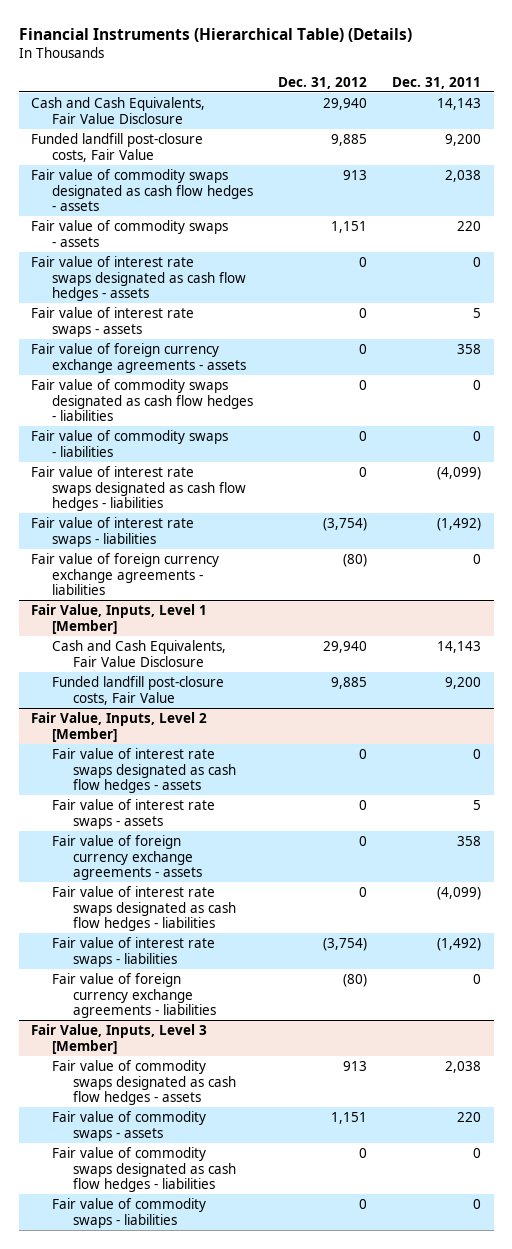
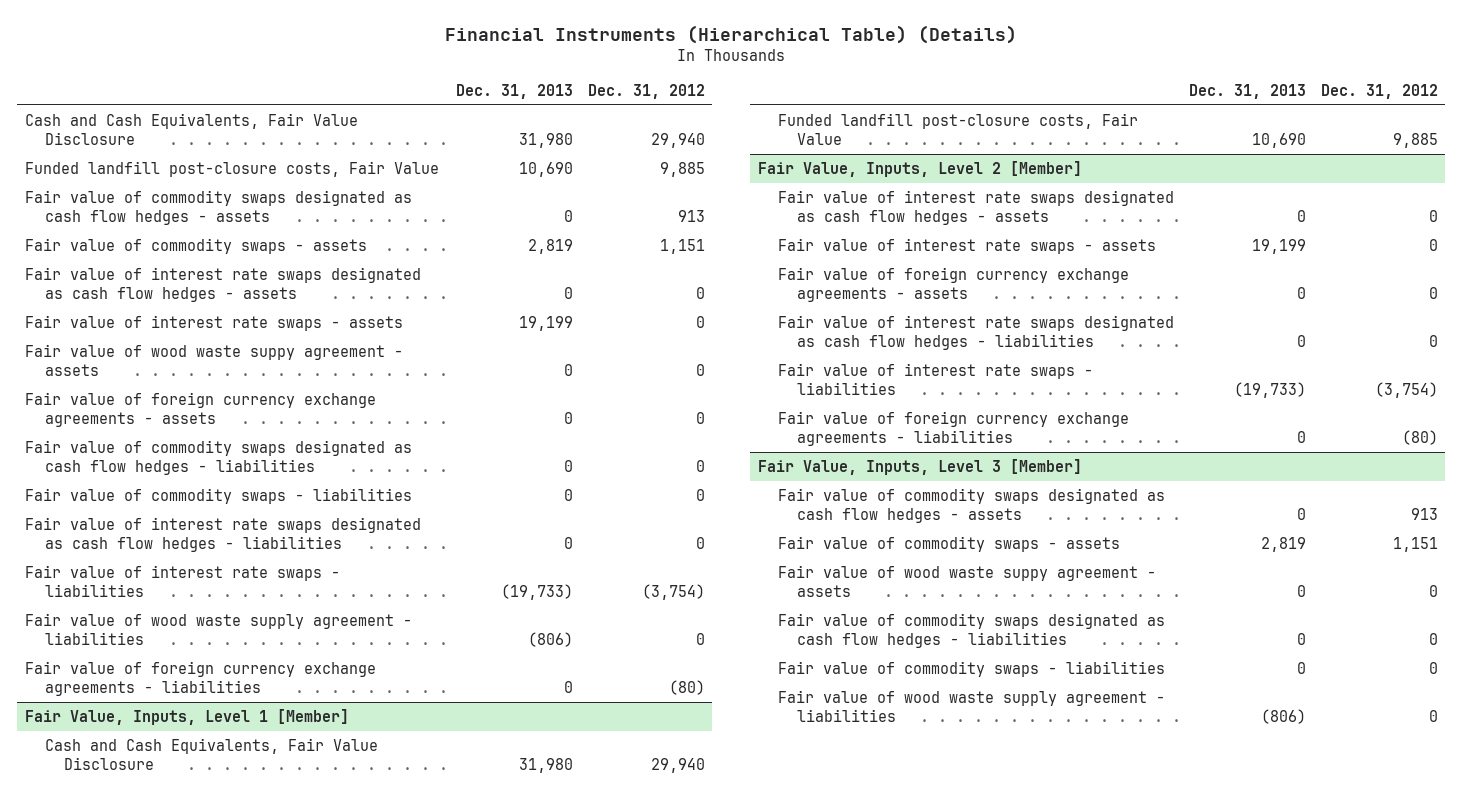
- | Dec. 31, 2012 | Dec. 31, 2011
+ | Dec. 31, 2013 | Dec. 31, 2012
+ Fair value of wood waste suppy agreement - assets | 0 | 0
+ Fair value of wood waste supply agreement - liabilities | (806) | 0
@ Fair Value, Inputs, Level 3 [Member]
+ Fair value of wood waste suppy agreement - assets | 0 | 0
+ Fair value of wood waste supply agreement - liabilities | (806) | 0

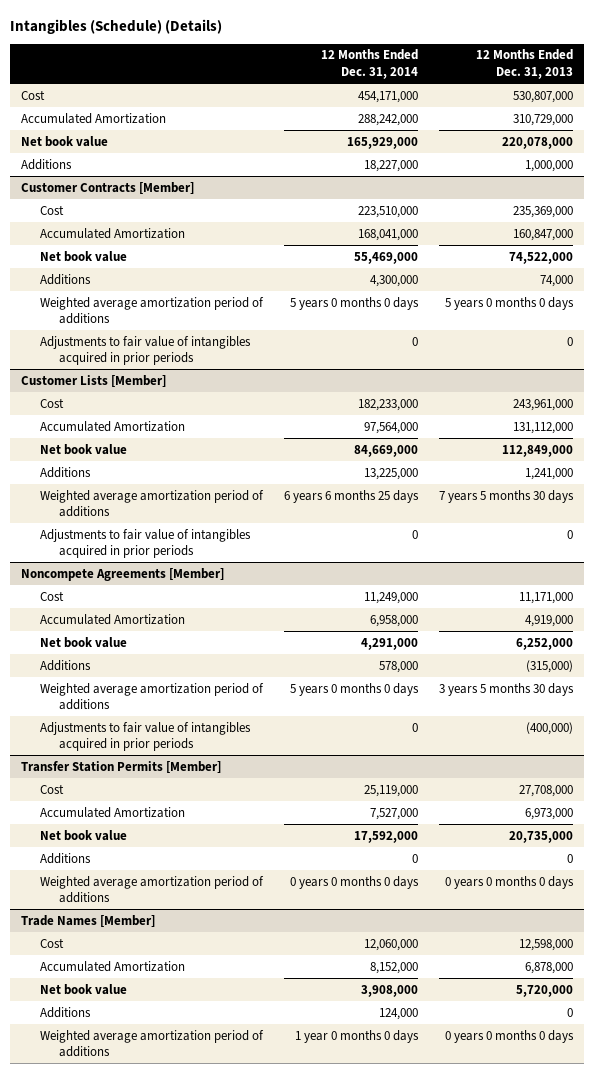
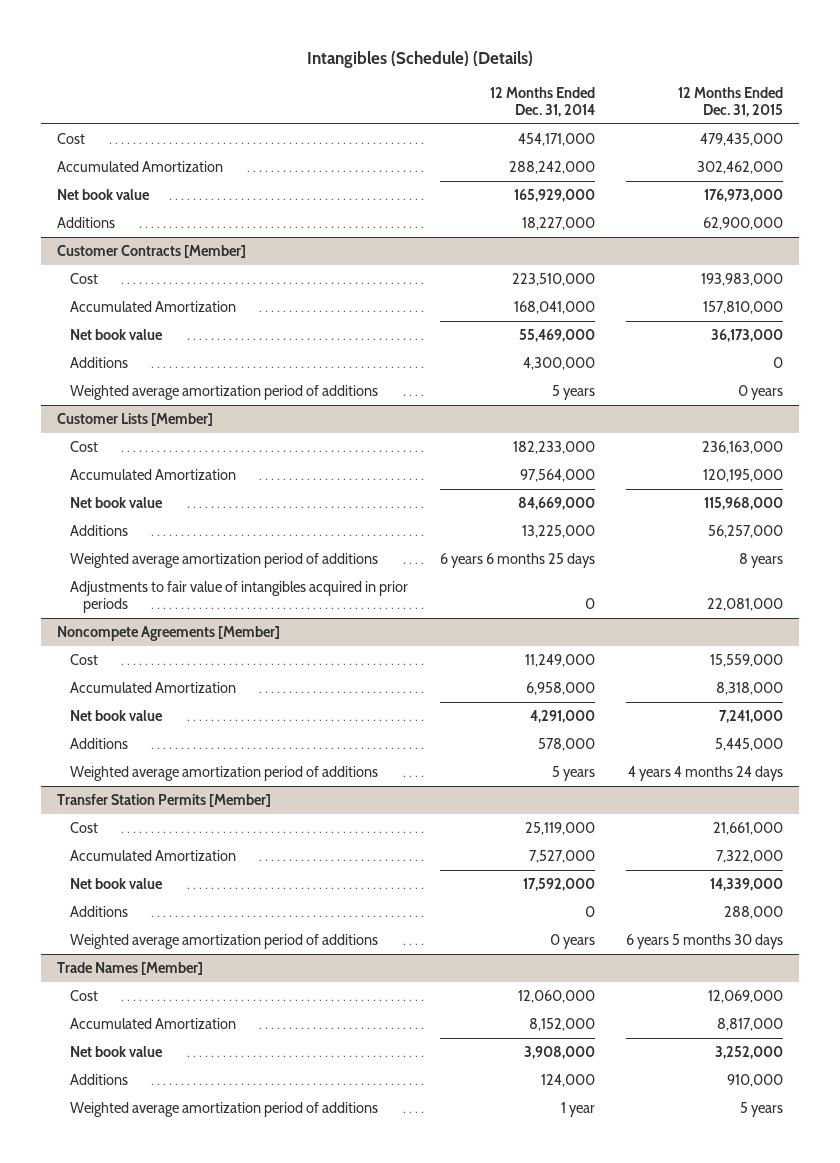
- | 12 Months Ended Dec. 31, 2014 | 12 Months Ended Dec. 31, 2013
+ | 12 Months Ended Dec. 31, 2014 | 12 Months Ended Dec. 31, 2015
@ Customer Contracts [Member]
- Weighted average amortization period of additions | 5 years 0 months 0 days | 5 years 0 months 0 days
- Adjustments to fair value of intangibles acquired in prior periods | 0 | 0
+ Weighted average amortization period of additions | 5 years | 0 years
@ Noncompete Agreements [Member]
- Weighted average amortization period of additions | 5 years 0 months 0 days | 3 years 5 months 30 days
- Adjustments to fair value of intangibles acquired in prior periods | 0 | (400,000)
+ Weighted average amortization period of additions | 5 years | 4 years 4 months 24 days
@ Transfer Station Permits [Member]
- Weighted average amortization period of additions | 0 years 0 months 0 days | 0 years 0 months 0 days
+ Weighted average amortization period of additions | 0 years | 6 years 5 months 30 days
@ Trade Names [Member]
- Weighted average amortization period of additions | 1 year 0 months 0 days | 0 years 0 months 0 days
+ Weighted average amortization period of additions | 1 year | 5 years

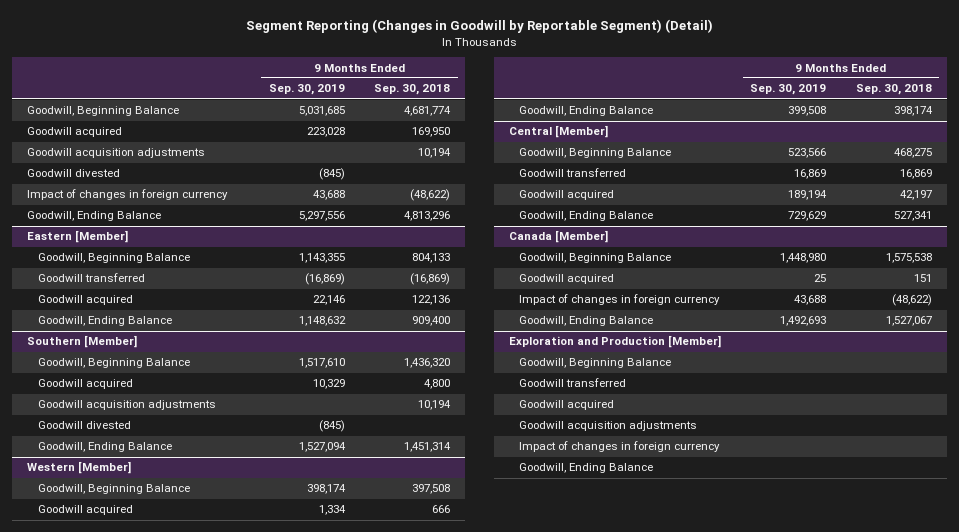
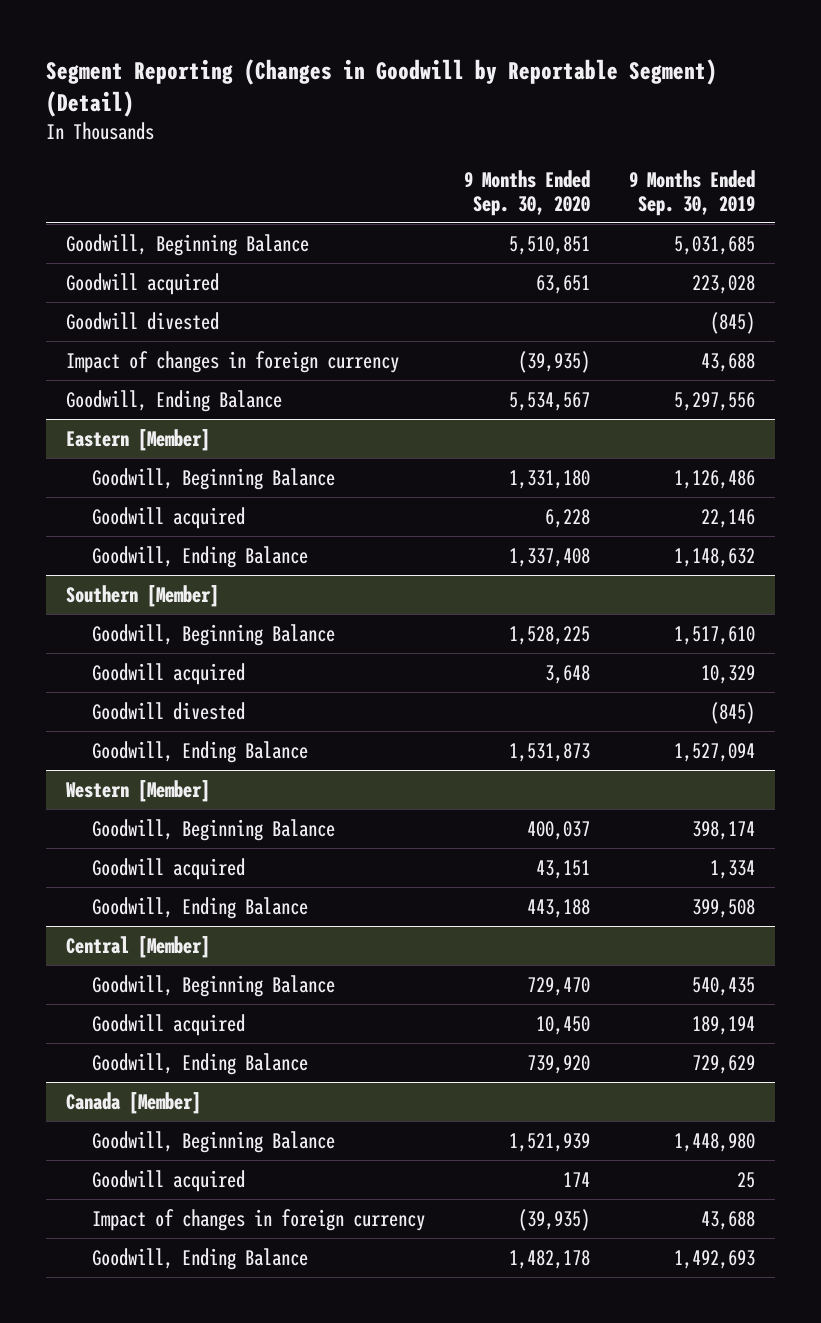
- | 9 Months Ended Sep. 30, 2019 | 9 Months Ended Sep. 30, 2018
+ | 9 Months Ended Sep. 30, 2020 | 9 Months Ended Sep. 30, 2019
- Goodwill acquisition adjustments | | 10,194
@ Eastern [Member]
- Goodwill, Beginning Balance | 1,143,355 | 804,133
- Goodwill transferred | (16,869) | (16,869)
+ Goodwill, Beginning Balance | 1,331,180 | 1,126,486
@ Southern [Member]
- Goodwill acquisition adjustments | | 10,194
@ Central [Member]
- Goodwill, Beginning Balance | 523,566 | 468,275
- Goodwill transferred | 16,869 | 16,869
+ Goodwill, Beginning Balance | 729,470 | 540,435
- Exploration and Production [Member]
- Goodwill, Beginning Balance
- Goodwill transferred
- Goodwill acquired
- Goodwill acquisition adjustments
- Impact of changes in foreign currency
- Goodwill, Ending Balance

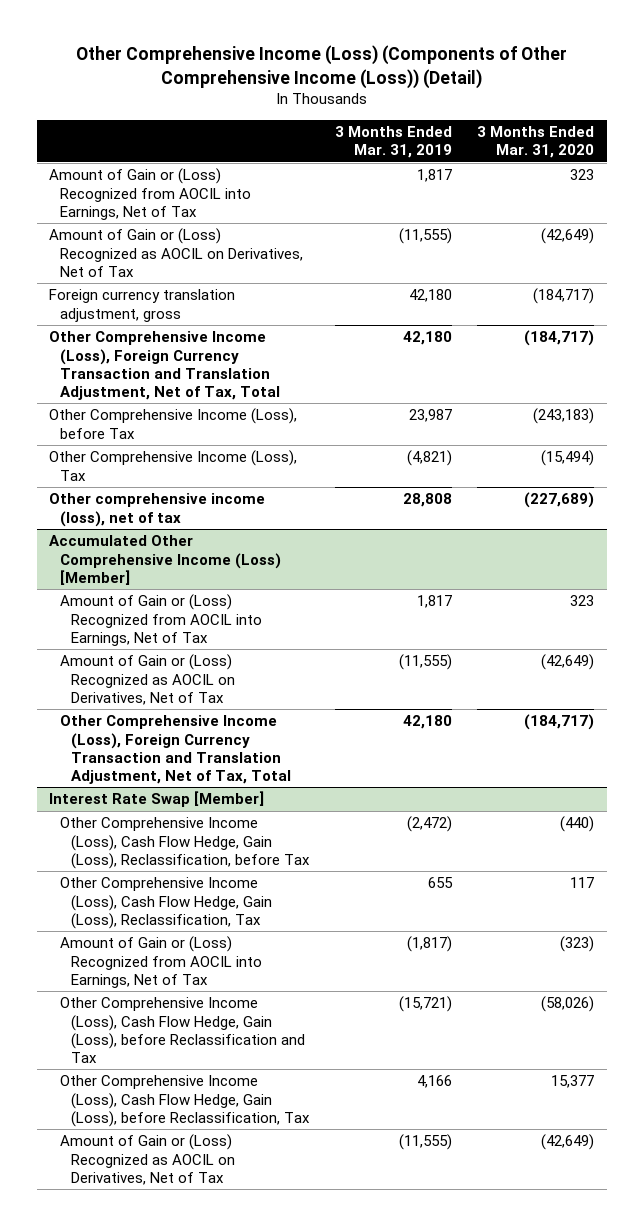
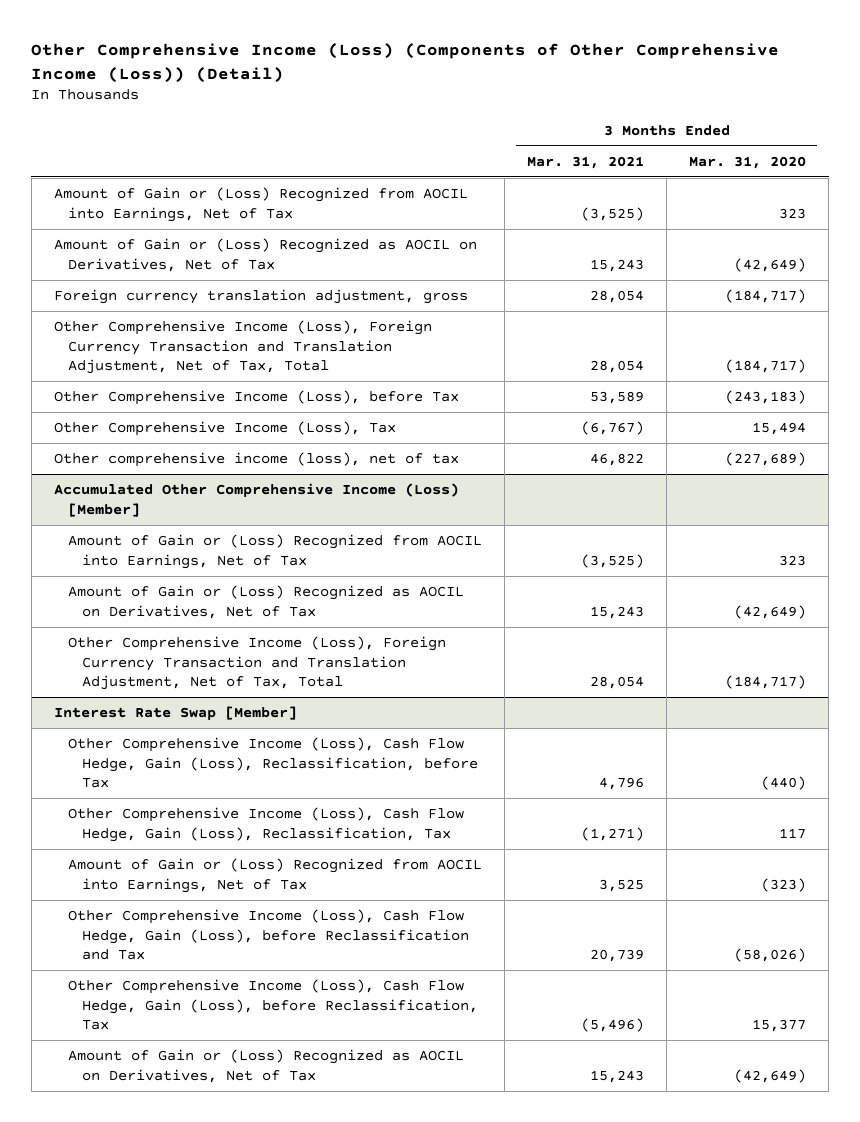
- | 3 Months Ended Mar. 31, 2019 | 3 Months Ended Mar. 31, 2020
+ | 3 Months Ended Mar. 31, 2021 | 3 Months Ended Mar. 31, 2020
- Other Comprehensive Income (Loss), Tax | (4,821) | (15,494)
+ Other Comprehensive Income (Loss), Tax | (6,767) | 15,494

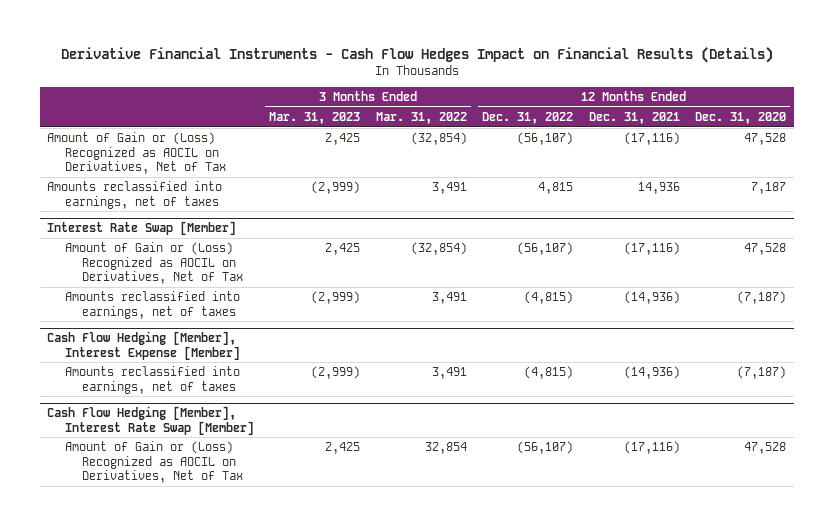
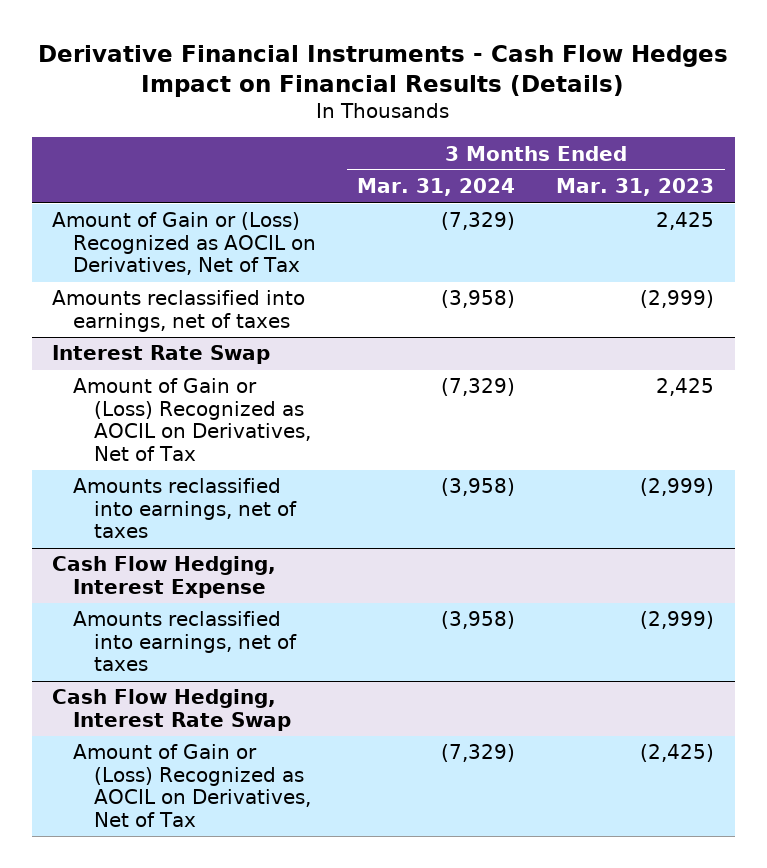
- | 3 Months Ended Mar. 31, 2023 | 3 Months Ended Mar. 31, 2022 | 12 Months Ended Dec. 31, 2022 | 12 Months Ended Dec. 31, 2021 | 12 Months Ended Dec. 31, 2020
+ | 3 Months Ended Mar. 31, 2024 | 3 Months Ended Mar. 31, 2023
- Interest Rate Swap [Member]
+ Interest Rate Swap
- Cash Flow Hedging [Member], Interest Expense [Member]
+ Cash Flow Hedging, Interest Expense
- Cash Flow Hedging [Member], Interest Rate Swap [Member]
- Amount of Gain or (Loss) Recognized as AOCIL on Derivatives, Net of Tax | 2,425 | 32,854 | (56,107) | (17,116) | 47,528
+ Cash Flow Hedging, Interest Rate Swap
+ Amount of Gain or (Loss) Recognized as AOCIL on Derivatives, Net of Tax | (7,329) | (2,425)

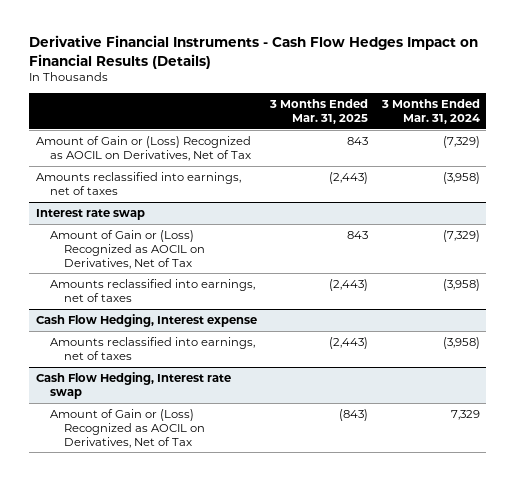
- | 3 Months Ended Mar. 31, 2024 | 3 Months Ended Mar. 31, 2023
+ | 3 Months Ended Mar. 31, 2025 | 3 Months Ended Mar. 31, 2024
- Interest Rate Swap
+ Interest rate swap
- Cash Flow Hedging, Interest Expense
+ Cash Flow Hedging, Interest expense
- Cash Flow Hedging, Interest Rate Swap
- Amount of Gain or (Loss) Recognized as AOCIL on Derivatives, Net of Tax | (7,329) | (2,425)
+ Cash Flow Hedging, Interest rate swap
+ Amount of Gain or (Loss) Recognized as AOCIL on Derivatives, Net of Tax | (843) | 7,329

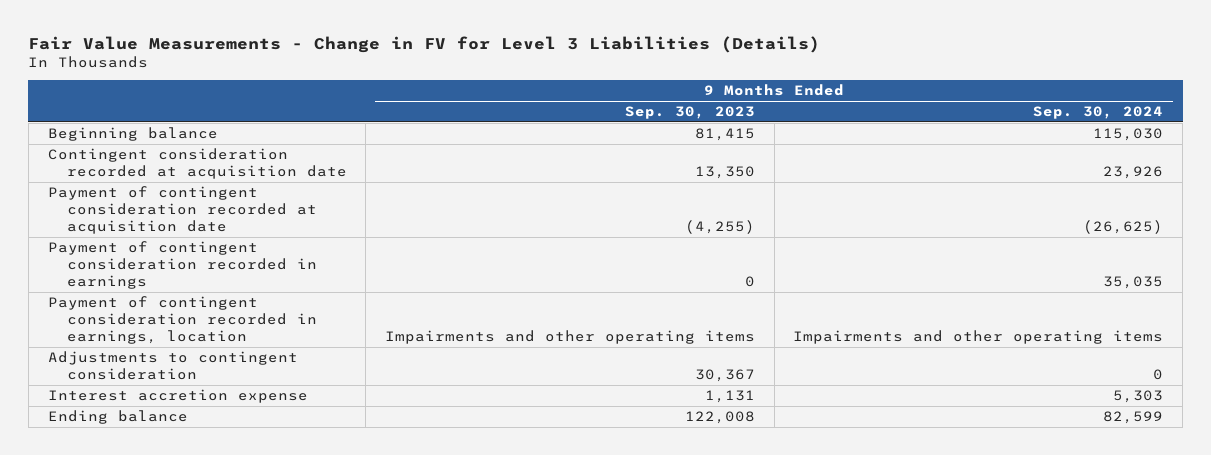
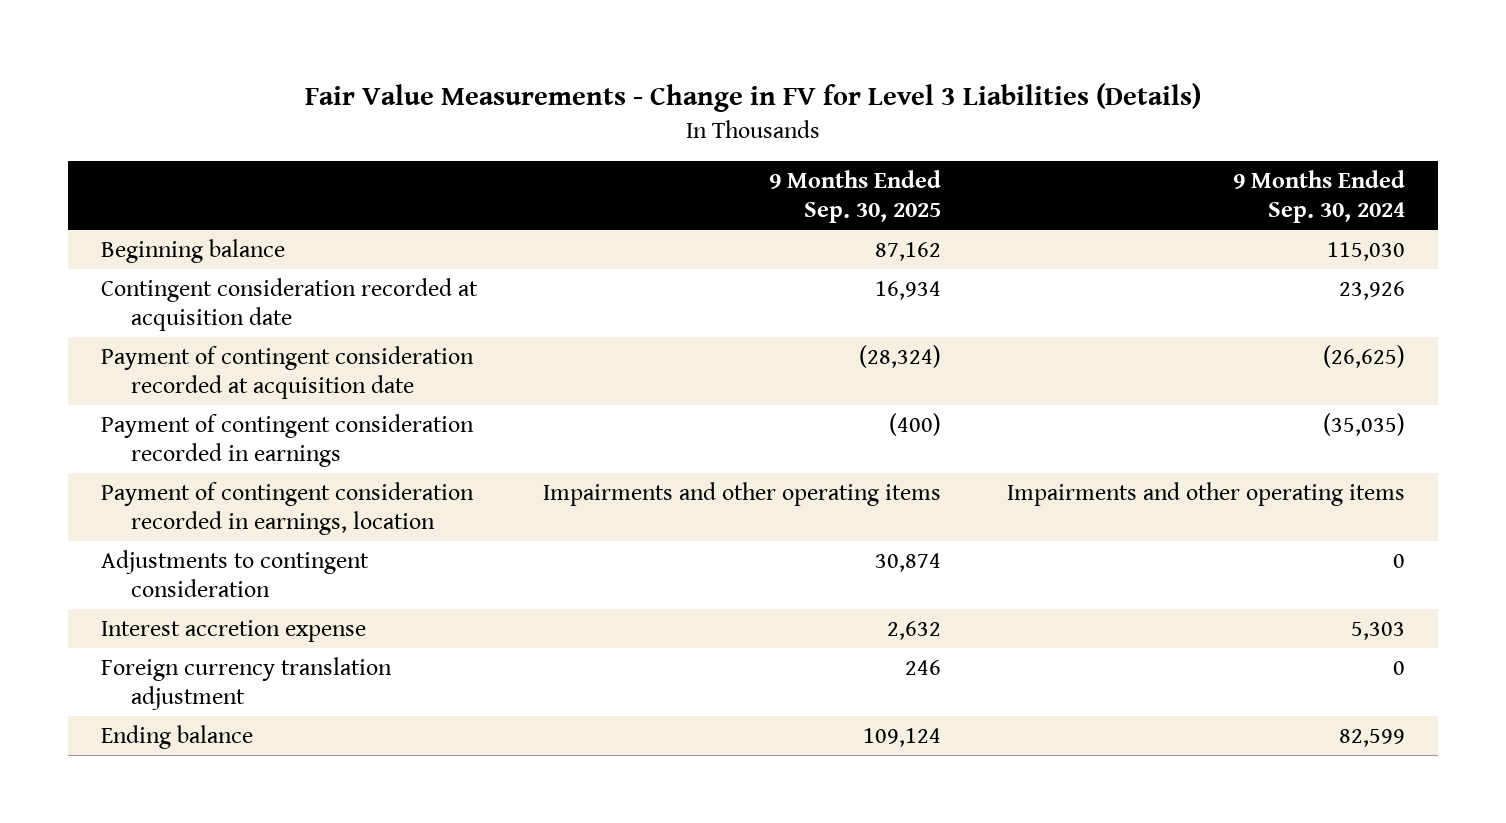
- | 9 Months Ended Sep. 30, 2023 | 9 Months Ended Sep. 30, 2024
+ | 9 Months Ended Sep. 30, 2025 | 9 Months Ended Sep. 30, 2024
- Payment of contingent consideration recorded in earnings | 0 | 35,035
+ Payment of contingent consideration recorded in earnings | (400) | (35,035)
+ Foreign currency translation adjustment | 246 | 0

